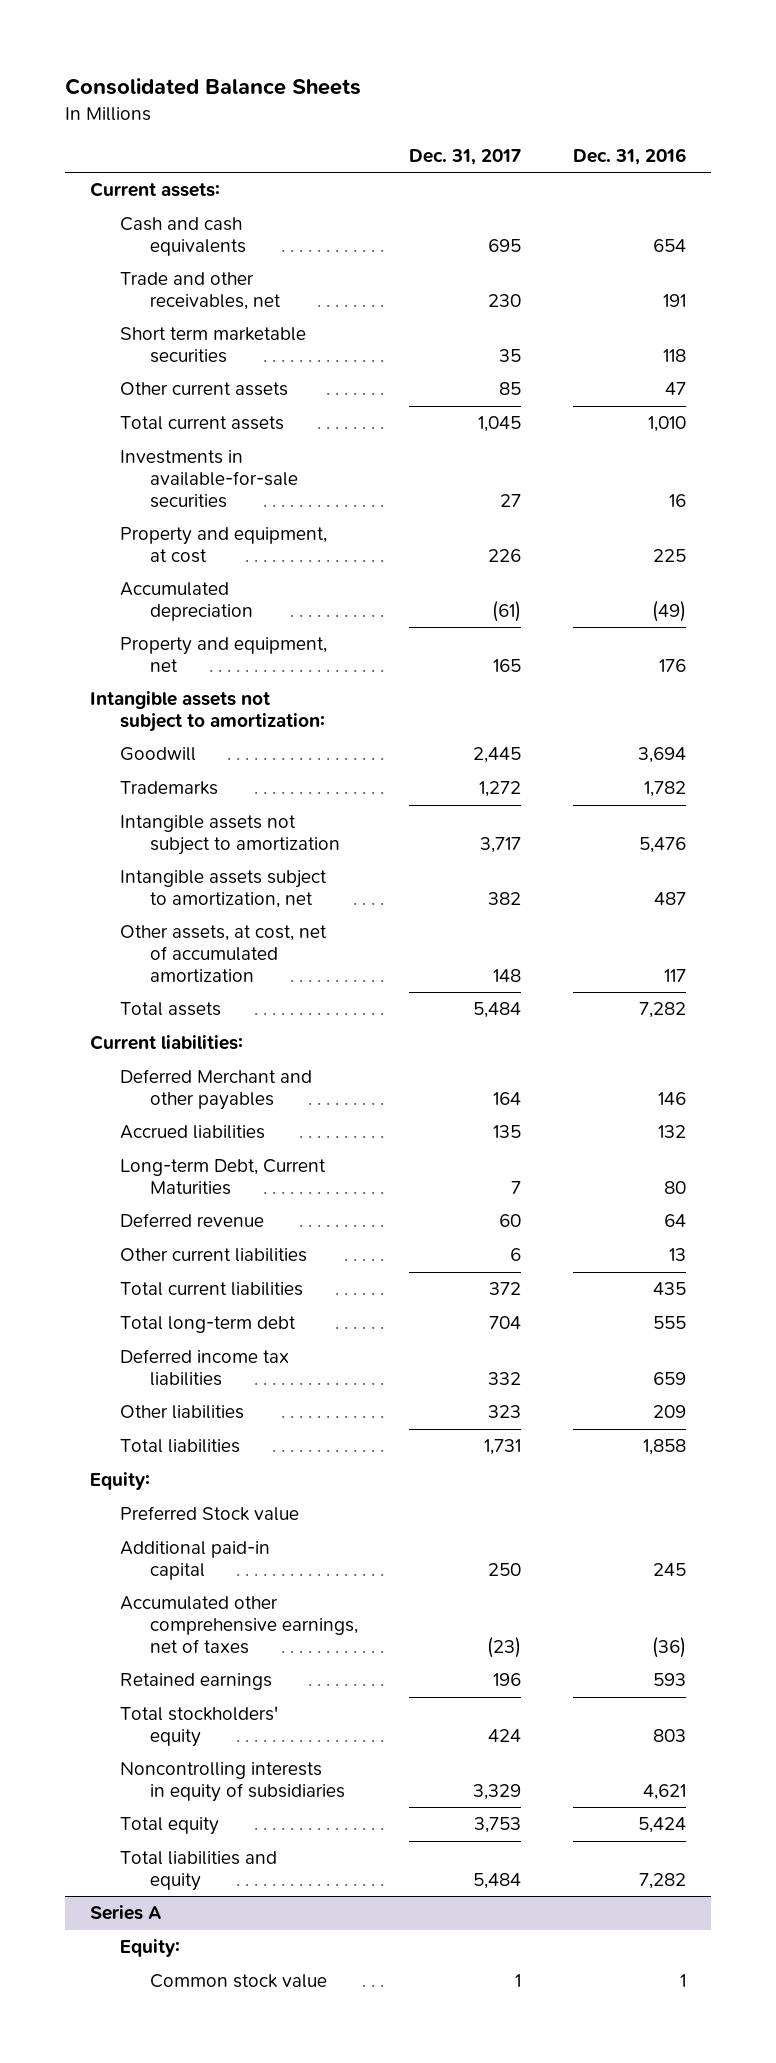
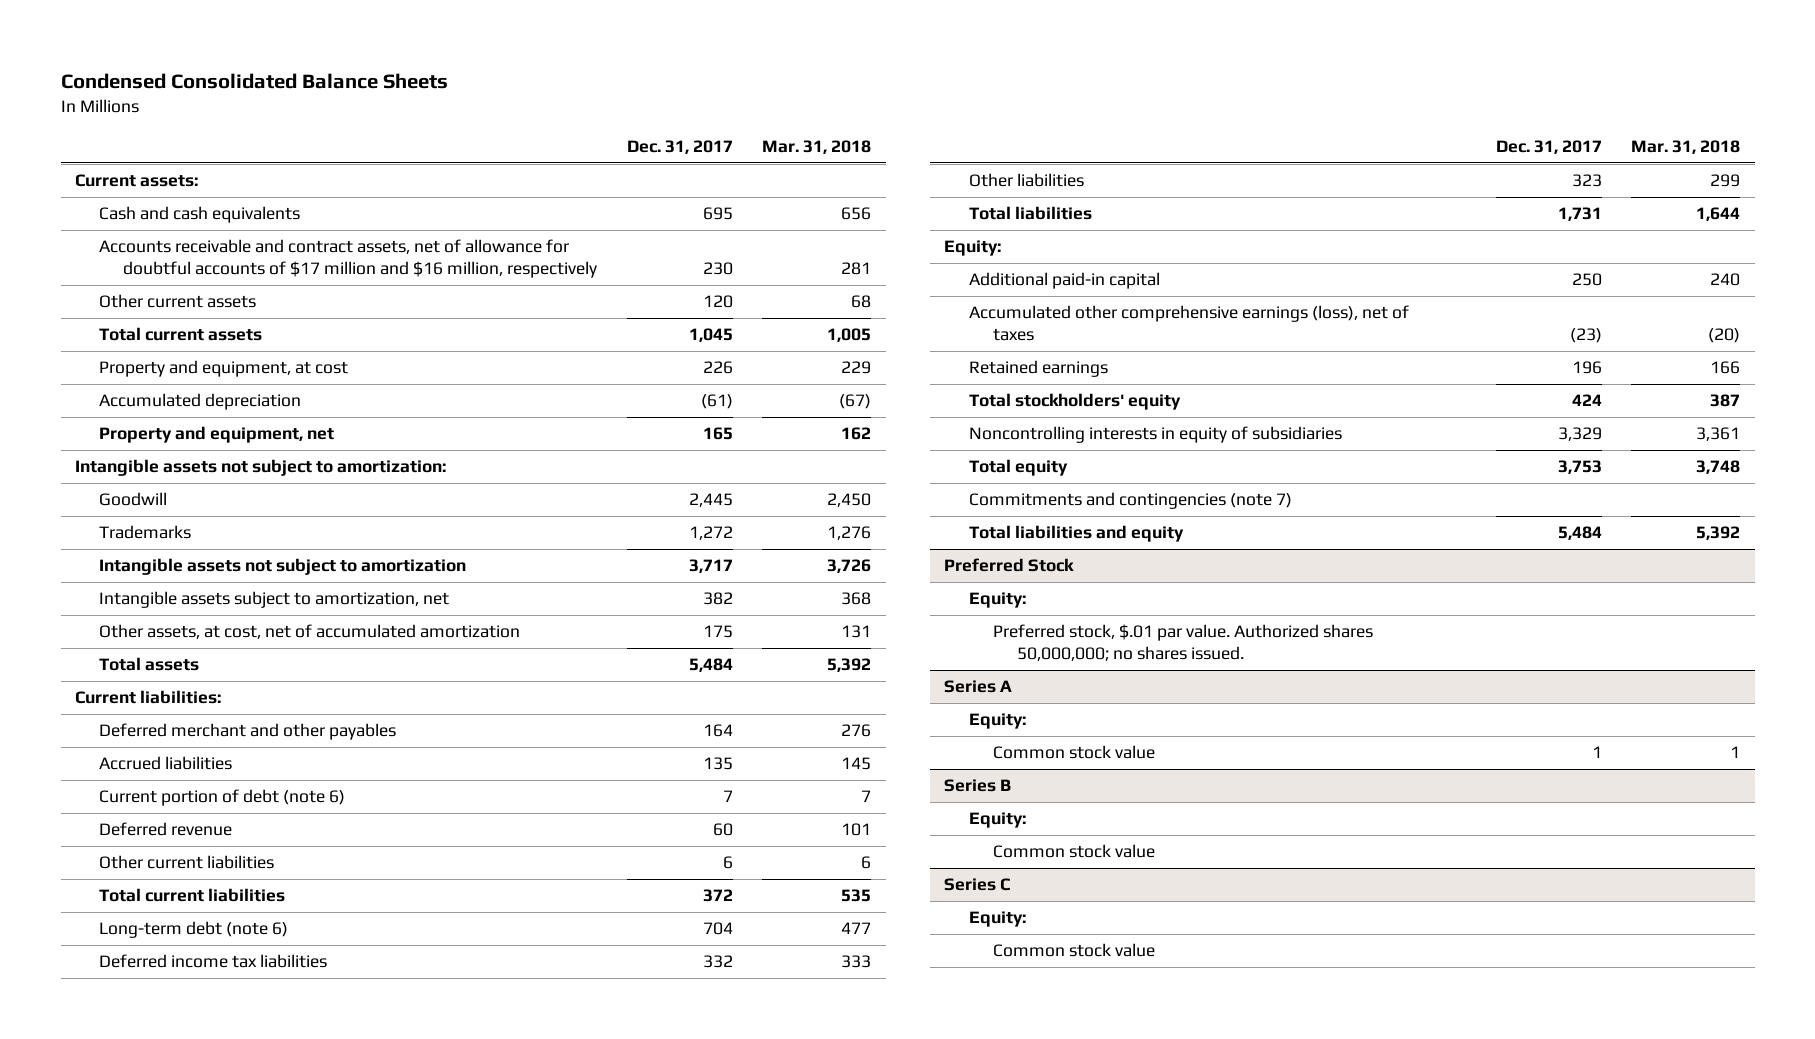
- Consolidated Balance Sheets
+ Condensed Consolidated Balance Sheets
- | Dec. 31, 2017 | Dec. 31, 2016
+ | Dec. 31, 2017 | Mar. 31, 2018
- Trade and other receivables, net | 230 | 191
- Short term marketable securities | 35 | 118
- Other current assets | 85 | 47
+ Accounts receivable and contract assets, net of allowance for doubtful accounts of $17 million and $16 million, respectively | 230 | 281
+ Other current assets | 120 | 68
- Investments in available-for-sale securities | 27 | 16
- Other assets, at cost, net of accumulated amortization | 148 | 117
+ Other assets, at cost, net of accumulated amortization | 175 | 131
- Deferred Merchant and other payables | 164 | 146
+ Deferred merchant and other payables | 164 | 276
- Long-term Debt, Current Maturities | 7 | 80
+ Current portion of debt (note 6) | 7 | 7
- Total long-term debt | 704 | 555
+ Long-term debt (note 6) | 704 | 477
- Preferred Stock value
- Accumulated other comprehensive earnings, net of taxes | (23) | (36)
+ Accumulated other comprehensive earnings (loss), net of taxes | (23) | (20)
+ Commitments and contingencies (note 7)
+ Preferred Stock
+ Equity:
+ Preferred stock, $.01 par value. Authorized shares 50,000,000; no shares issued.
+ Series B
+ Equity:
+ Common stock value
+ Series C
+ Equity:
+ Common stock value

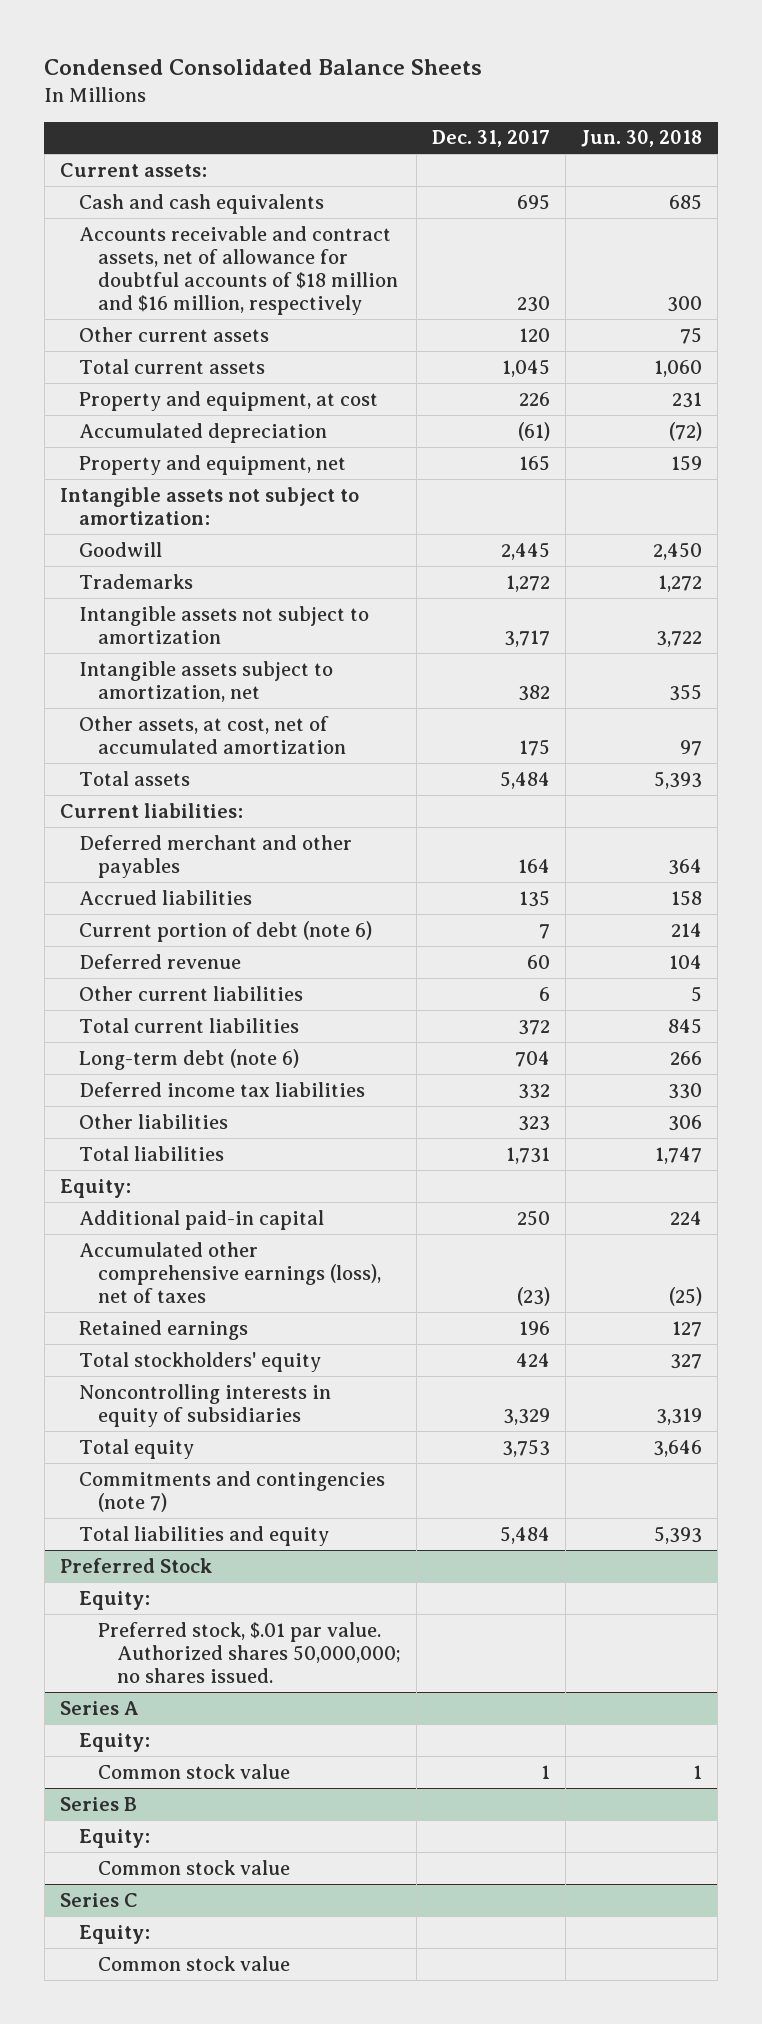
- | Dec. 31, 2017 | Mar. 31, 2018
+ | Dec. 31, 2017 | Jun. 30, 2018
- Accounts receivable and contract assets, net of allowance for doubtful accounts of $17 million and $16 million, respectively | 230 | 281
+ Accounts receivable and contract assets, net of allowance for doubtful accounts of $18 million and $16 million, respectively | 230 | 300

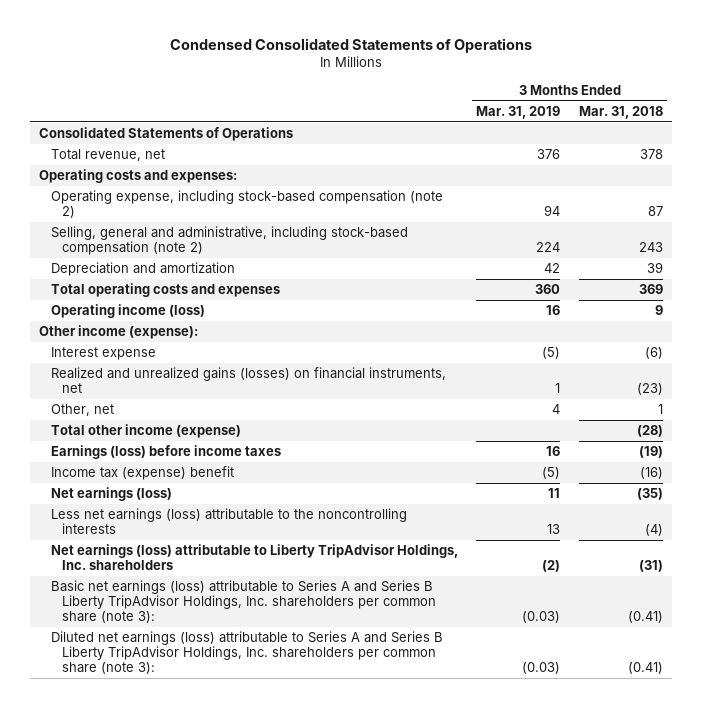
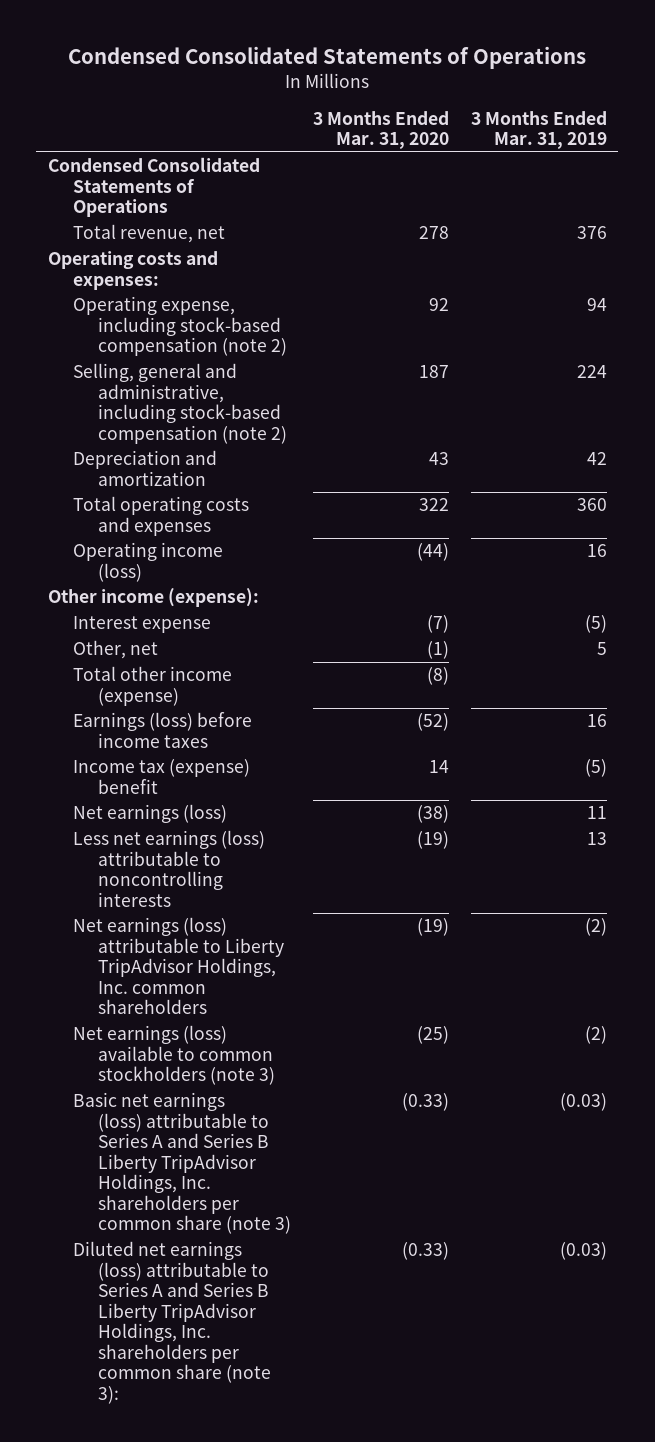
- | 3 Months Ended Mar. 31, 2019 | 3 Months Ended Mar. 31, 2018
+ | 3 Months Ended Mar. 31, 2020 | 3 Months Ended Mar. 31, 2019
- Consolidated Statements of Operations
+ Condensed Consolidated Statements of Operations
- Realized and unrealized gains (losses) on financial instruments, net | 1 | (23)
- Other, net | 4 | 1
+ Other, net | (1) | 5
- Less net earnings (loss) attributable to the noncontrolling interests | 13 | (4)
- Net earnings (loss) attributable to Liberty TripAdvisor Holdings, Inc. shareholders | (2) | (31)
- Basic net earnings (loss) attributable to Series A and Series B Liberty TripAdvisor Holdings, Inc. shareholders per common share (note 3): | (0.03) | (0.41)
+ Less net earnings (loss) attributable to noncontrolling interests | (19) | 13
+ Net earnings (loss) attributable to Liberty TripAdvisor Holdings, Inc. common shareholders | (19) | (2)
+ Net earnings (loss) available to common stockholders (note 3) | (25) | (2)
+ Basic net earnings (loss) attributable to Series A and Series B Liberty TripAdvisor Holdings, Inc. shareholders per common share (note 3) | (0.33) | (0.03)

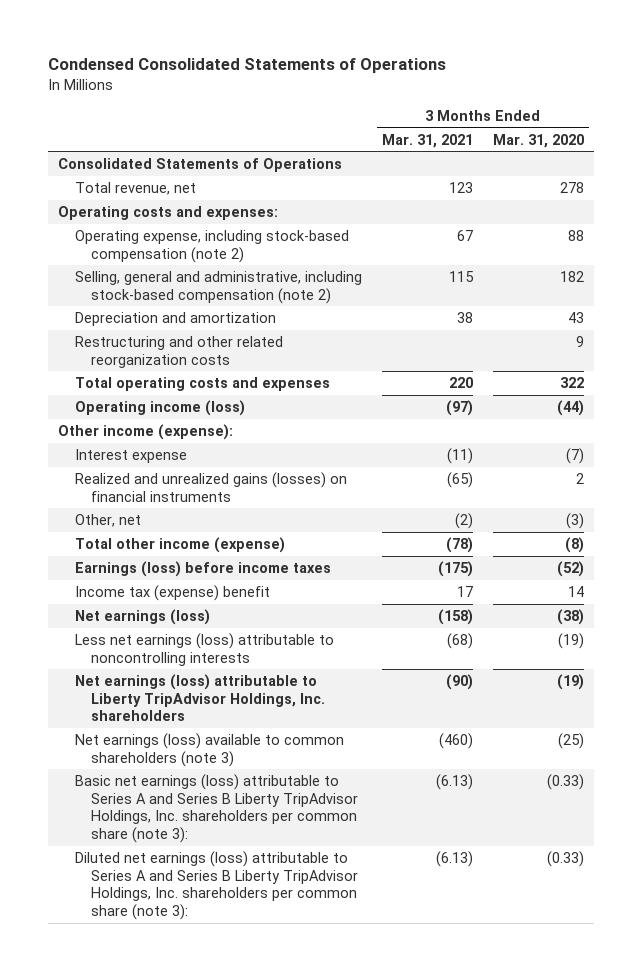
- | 3 Months Ended Mar. 31, 2020 | 3 Months Ended Mar. 31, 2019
+ | 3 Months Ended Mar. 31, 2021 | 3 Months Ended Mar. 31, 2020
- Condensed Consolidated Statements of Operations
+ Consolidated Statements of Operations
- Operating expense, including stock-based compensation (note 2) | 92 | 94
- Selling, general and administrative, including stock-based compensation (note 2) | 187 | 224
+ Operating expense, including stock-based compensation (note 2) | 67 | 88
+ Selling, general and administrative, including stock-based compensation (note 2) | 115 | 182
+ Restructuring and other related reorganization costs | | 9
- Other, net | (1) | 5
+ Realized and unrealized gains (losses) on financial instruments | (65) | 2
+ Other, net | (2) | (3)
- Net earnings (loss) attributable to Liberty TripAdvisor Holdings, Inc. common shareholders | (19) | (2)
- Net earnings (loss) available to common stockholders (note 3) | (25) | (2)
- Basic net earnings (loss) attributable to Series A and Series B Liberty TripAdvisor Holdings, Inc. shareholders per common share (note 3) | (0.33) | (0.03)
+ Net earnings (loss) attributable to Liberty TripAdvisor Holdings, Inc. shareholders | (90) | (19)
+ Net earnings (loss) available to common shareholders (note 3) | (460) | (25)
+ Basic net earnings (loss) attributable to Series A and Series B Liberty TripAdvisor Holdings, Inc. shareholders per common share (note 3): | (6.13) | (0.33)

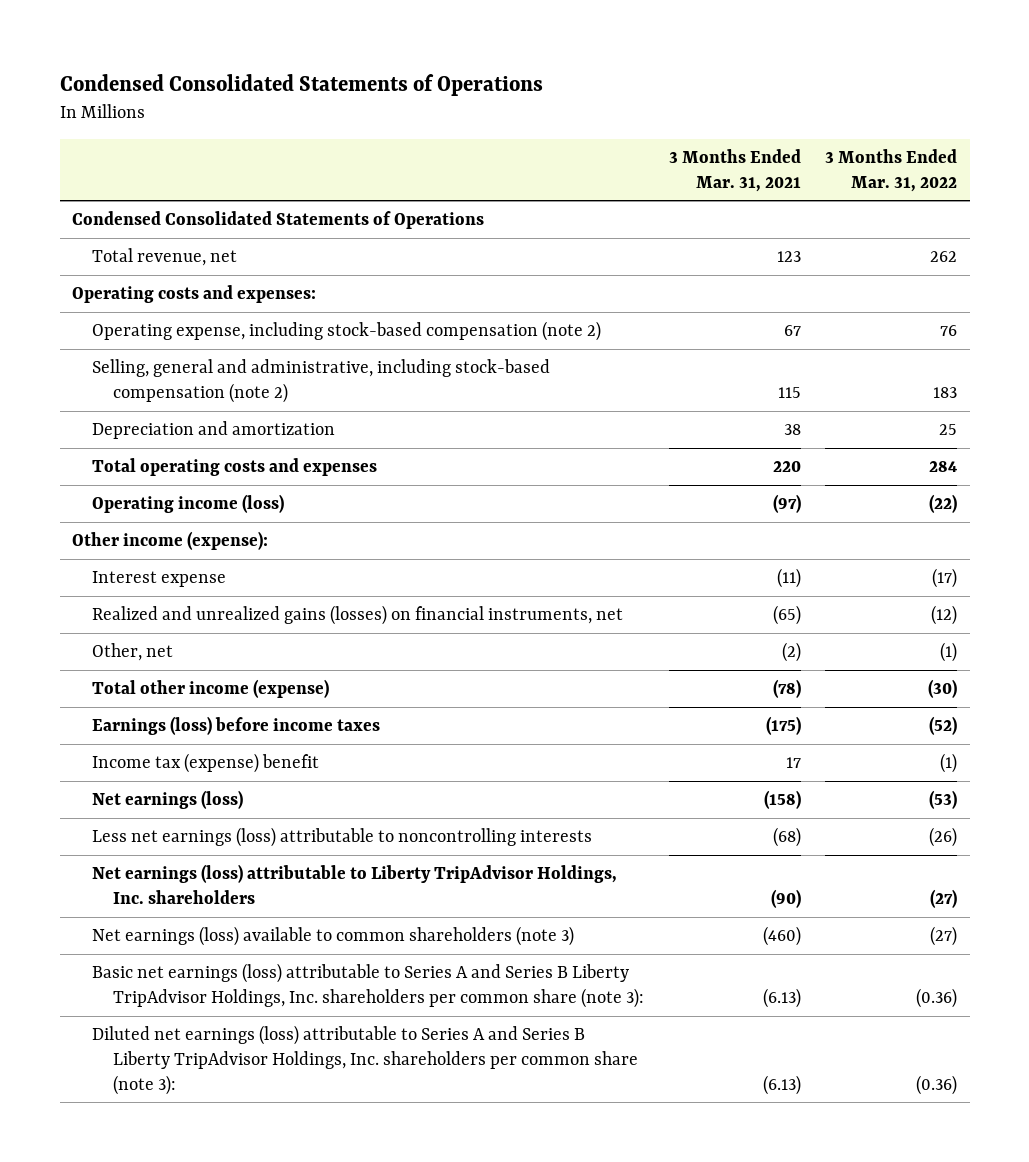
- | 3 Months Ended Mar. 31, 2021 | 3 Months Ended Mar. 31, 2020
+ | 3 Months Ended Mar. 31, 2021 | 3 Months Ended Mar. 31, 2022
- Consolidated Statements of Operations
+ Condensed Consolidated Statements of Operations
- Restructuring and other related reorganization costs | | 9
- Realized and unrealized gains (losses) on financial instruments | (65) | 2
+ Realized and unrealized gains (losses) on financial instruments, net | (65) | (12)

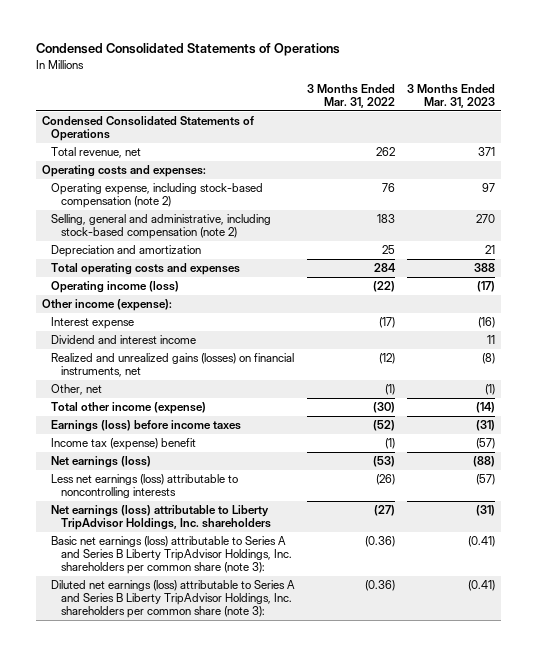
- | 3 Months Ended Mar. 31, 2021 | 3 Months Ended Mar. 31, 2022
+ | 3 Months Ended Mar. 31, 2022 | 3 Months Ended Mar. 31, 2023
+ Dividend and interest income | | 11
- Net earnings (loss) available to common shareholders (note 3) | (460) | (27)

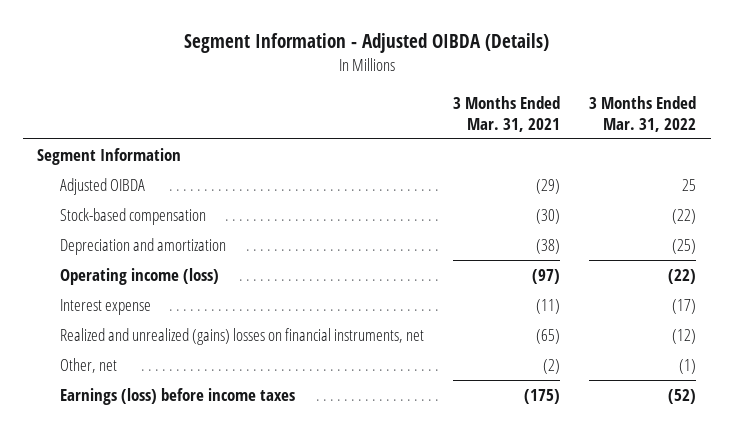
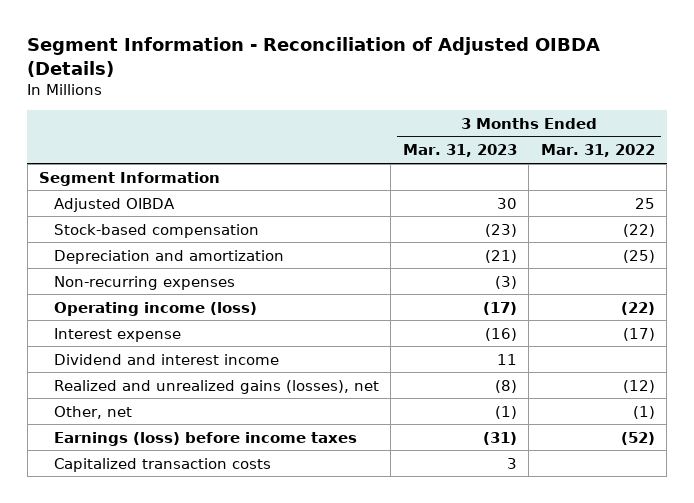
- Segment Information - Adjusted OIBDA (Details)
+ Segment Information - Reconciliation of Adjusted OIBDA (Details)
- | 3 Months Ended Mar. 31, 2021 | 3 Months Ended Mar. 31, 2022
+ | 3 Months Ended Mar. 31, 2023 | 3 Months Ended Mar. 31, 2022
+ Non-recurring expenses | (3) |
- Realized and unrealized (gains) losses on financial instruments, net | (65) | (12)
+ Dividend and interest income | 11 |
+ Realized and unrealized gains (losses), net | (8) | (12)
+ Capitalized transaction costs | 3 |

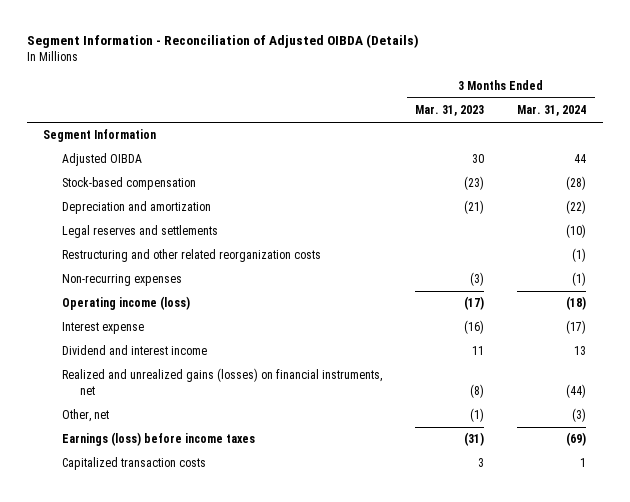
- | 3 Months Ended Mar. 31, 2023 | 3 Months Ended Mar. 31, 2022
+ | 3 Months Ended Mar. 31, 2023 | 3 Months Ended Mar. 31, 2024
+ Legal reserves and settlements | | (10)
+ Restructuring and other related reorganization costs | | (1)
- Realized and unrealized gains (losses), net | (8) | (12)
+ Realized and unrealized gains (losses) on financial instruments, net | (8) | (44)

